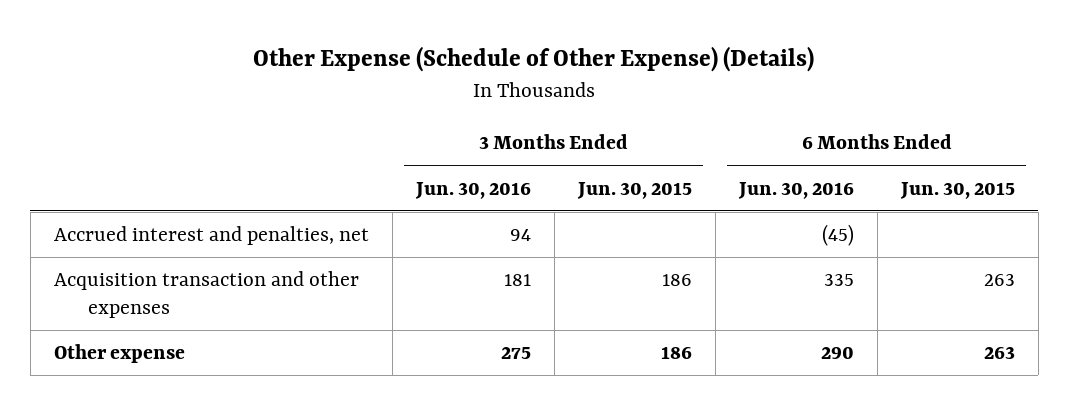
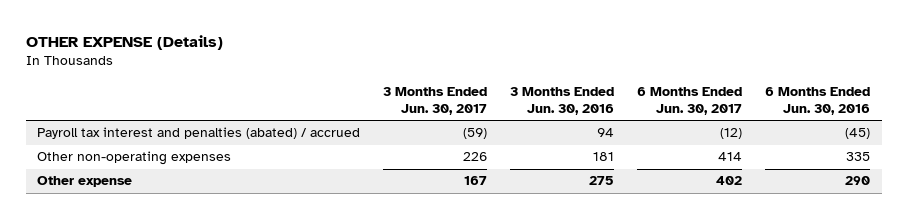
- Other Expense (Schedule of Other Expense) (Details)
+ OTHER EXPENSE (Details)
- | 3 Months Ended Jun. 30, 2016 | 3 Months Ended Jun. 30, 2015 | 6 Months Ended Jun. 30, 2016 | 6 Months Ended Jun. 30, 2015
+ | 3 Months Ended Jun. 30, 2017 | 3 Months Ended Jun. 30, 2016 | 6 Months Ended Jun. 30, 2017 | 6 Months Ended Jun. 30, 2016
- Accrued interest and penalties, net | 94 | | (45) |
- Acquisition transaction and other expenses | 181 | 186 | 335 | 263
+ Payroll tax interest and penalties (abated) / accrued | (59) | 94 | (12) | (45)
+ Other non-operating expenses | 226 | 181 | 414 | 335

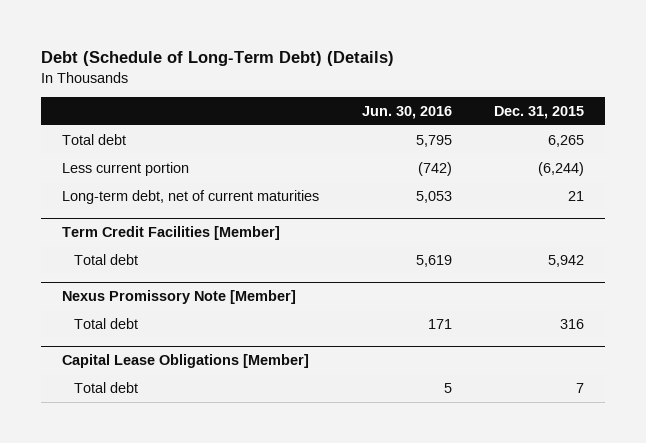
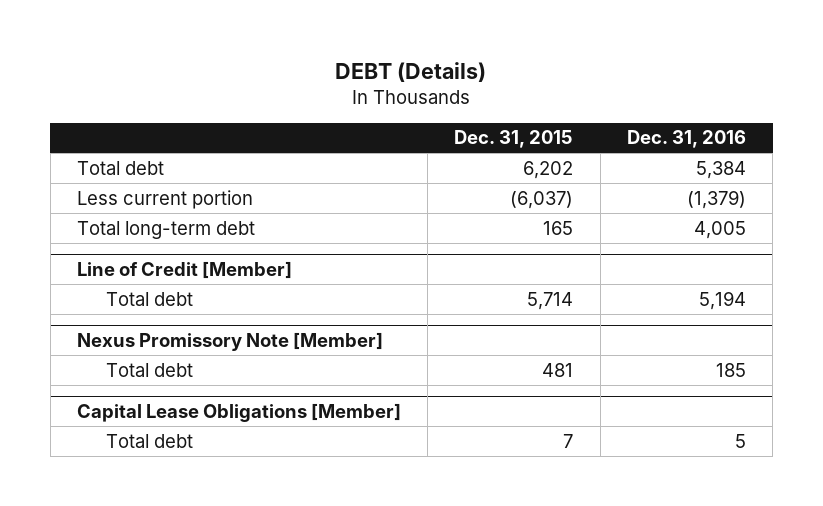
- Debt (Schedule of Long-Term Debt) (Details)
+ DEBT (Details)
- | Jun. 30, 2016 | Dec. 31, 2015
+ | Dec. 31, 2015 | Dec. 31, 2016
- Total debt | 5,795 | 6,265
- Less current portion | (742) | (6,244)
- Long-term debt, net of current maturities | 5,053 | 21
- Term Credit Facilities [Member]
- Total debt | 5,619 | 5,942
+ Total debt | 6,202 | 5,384
+ Less current portion | (6,037) | (1,379)
+ Total long-term debt | 165 | 4,005
+ Line of Credit [Member]
+ Total debt | 5,714 | 5,194
@ Nexus Promissory Note [Member]
- Total debt | 171 | 316
+ Total debt | 481 | 185

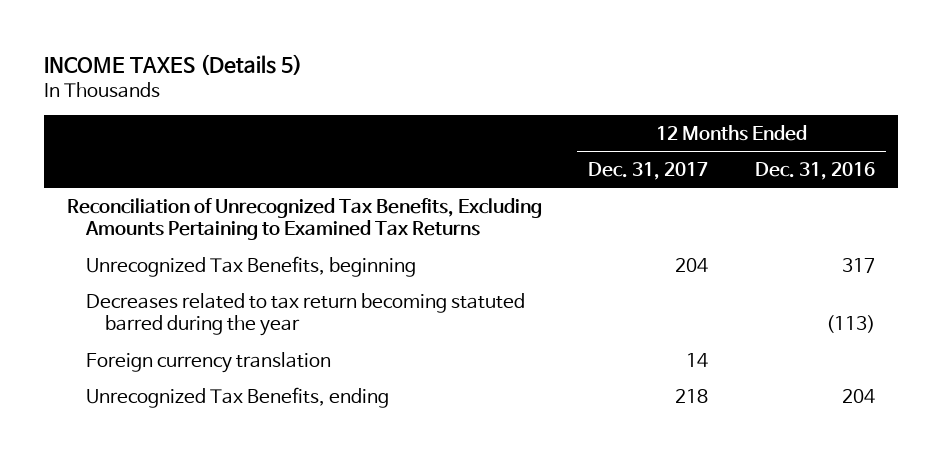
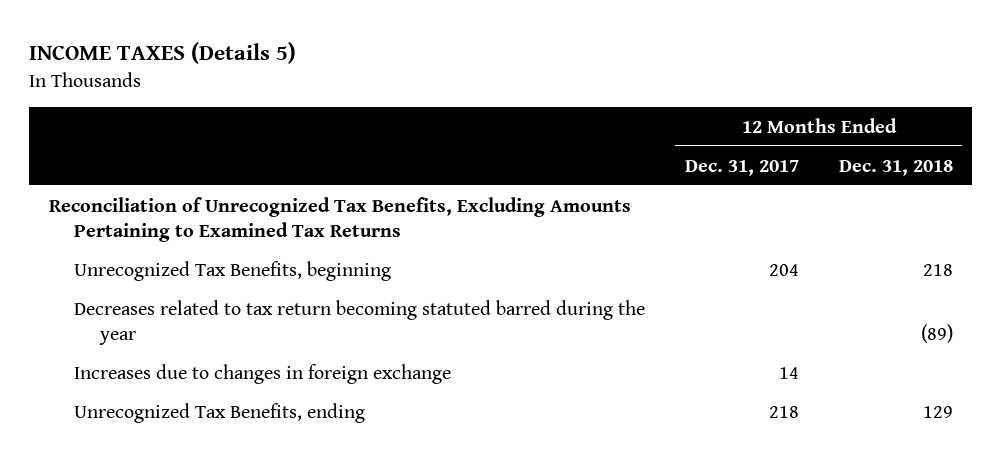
- | 12 Months Ended Dec. 31, 2017 | 12 Months Ended Dec. 31, 2016
+ | 12 Months Ended Dec. 31, 2017 | 12 Months Ended Dec. 31, 2018
- Foreign currency translation | 14 |
+ Increases due to changes in foreign exchange | 14 |

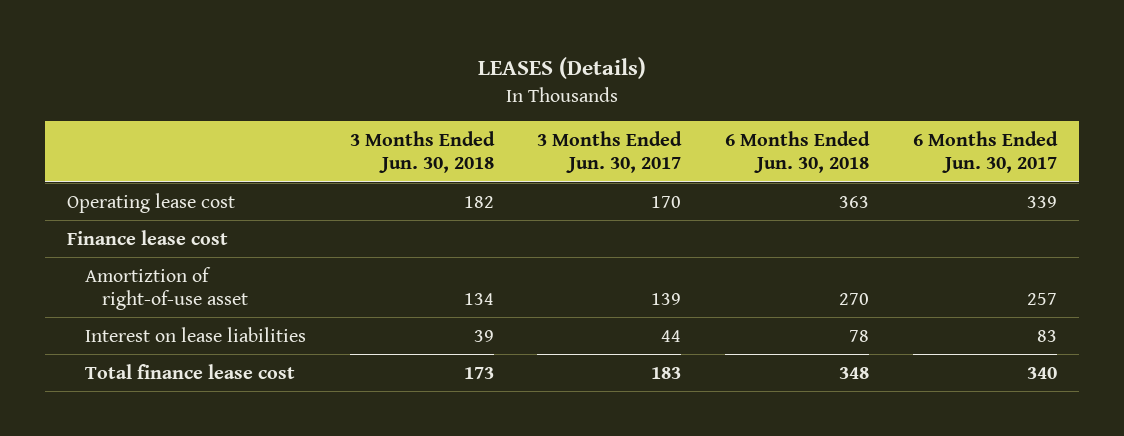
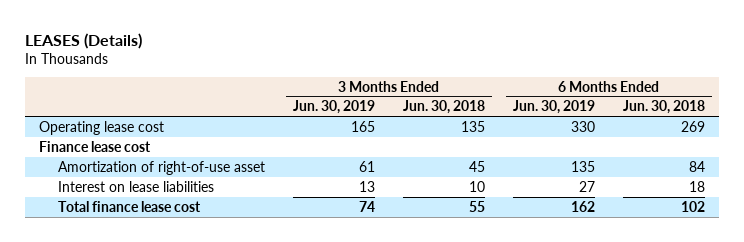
- | 3 Months Ended Jun. 30, 2018 | 3 Months Ended Jun. 30, 2017 | 6 Months Ended Jun. 30, 2018 | 6 Months Ended Jun. 30, 2017
+ | 3 Months Ended Jun. 30, 2019 | 3 Months Ended Jun. 30, 2018 | 6 Months Ended Jun. 30, 2019 | 6 Months Ended Jun. 30, 2018
- Operating lease cost | 182 | 170 | 363 | 339
+ Operating lease cost | 165 | 135 | 330 | 269
- Amortiztion of right-of-use asset | 134 | 139 | 270 | 257
- Interest on lease liabilities | 39 | 44 | 78 | 83
- Total finance lease cost | 173 | 183 | 348 | 340
+ Amortization of right-of-use asset | 61 | 45 | 135 | 84
+ Interest on lease liabilities | 13 | 10 | 27 | 18
+ Total finance lease cost | 74 | 55 | 162 | 102

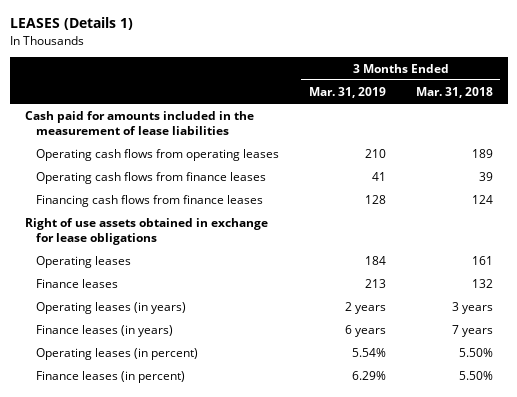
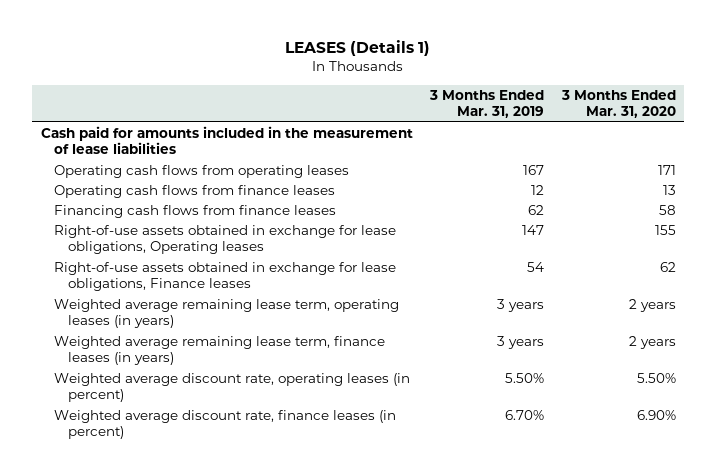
- | 3 Months Ended Mar. 31, 2019 | 3 Months Ended Mar. 31, 2018
+ | 3 Months Ended Mar. 31, 2019 | 3 Months Ended Mar. 31, 2020
- Operating cash flows from operating leases | 210 | 189
- Operating cash flows from finance leases | 41 | 39
- Financing cash flows from finance leases | 128 | 124
- Right of use assets obtained in exchange for lease obligations
- Operating leases | 184 | 161
- Finance leases | 213 | 132
- Operating leases (in years) | 2 years | 3 years
- Finance leases (in years) | 6 years | 7 years
- Operating leases (in percent) | 5.54% | 5.50%
- Finance leases (in percent) | 6.29% | 5.50%
+ Operating cash flows from operating leases | 167 | 171
+ Operating cash flows from finance leases | 12 | 13
+ Financing cash flows from finance leases | 62 | 58
+ Right-of-use assets obtained in exchange for lease obligations, Operating leases | 147 | 155
+ Right-of-use assets obtained in exchange for lease obligations, Finance leases | 54 | 62
+ Weighted average remaining lease term, operating leases (in years) | 3 years | 2 years
+ Weighted average remaining lease term, finance leases (in years) | 3 years | 2 years
+ Weighted average discount rate, operating leases (in percent) | 5.50% | 5.50%
+ Weighted average discount rate, finance leases (in percent) | 6.70% | 6.90%

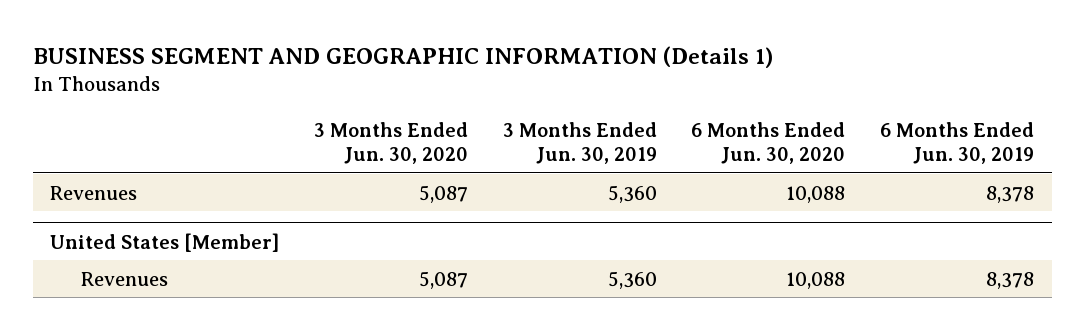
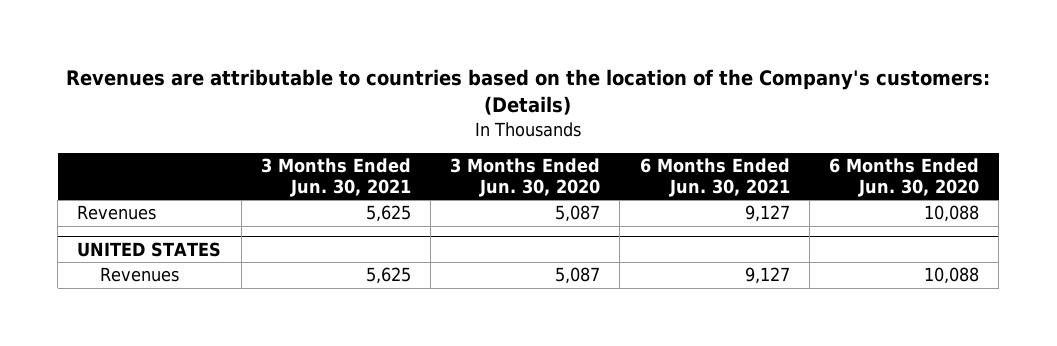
- BUSINESS SEGMENT AND GEOGRAPHIC INFORMATION (Details 1)
+ Revenues are attributable to countries based on the location of the Company's customers: (Details)
- | 3 Months Ended Jun. 30, 2020 | 3 Months Ended Jun. 30, 2019 | 6 Months Ended Jun. 30, 2020 | 6 Months Ended Jun. 30, 2019
+ | 3 Months Ended Jun. 30, 2021 | 3 Months Ended Jun. 30, 2020 | 6 Months Ended Jun. 30, 2021 | 6 Months Ended Jun. 30, 2020
- United States [Member]
+ UNITED STATES

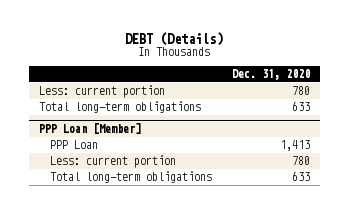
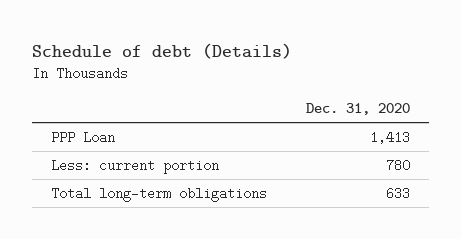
- DEBT (Details)
+ Schedule of debt (Details)
- Less: current portion | 780
- Total long-term obligations | 633
- PPP Loan [Member]

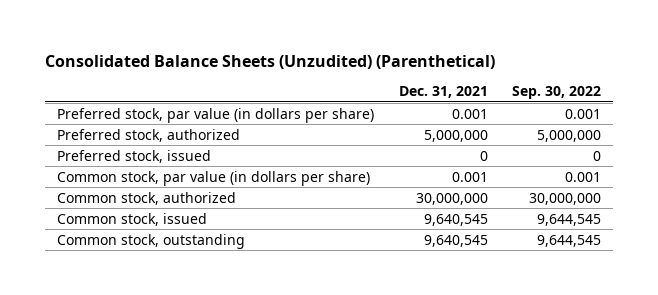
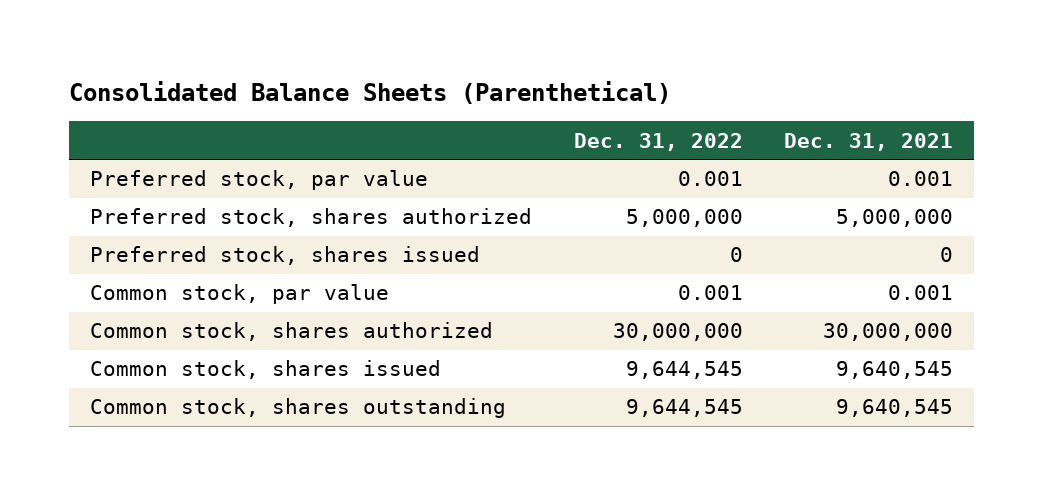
- Consolidated Balance Sheets (Unzudited) (Parenthetical)
+ Consolidated Balance Sheets (Parenthetical)
- | Dec. 31, 2021 | Sep. 30, 2022
+ | Dec. 31, 2022 | Dec. 31, 2021
- Preferred stock, par value (in dollars per share) | 0.001 | 0.001
- Preferred stock, authorized | 5,000,000 | 5,000,000
- Preferred stock, issued | 0 | 0
- Common stock, par value (in dollars per share) | 0.001 | 0.001
- Common stock, authorized | 30,000,000 | 30,000,000
- Common stock, issued | 9,640,545 | 9,644,545
- Common stock, outstanding | 9,640,545 | 9,644,545
+ Preferred stock, par value | 0.001 | 0.001
+ Preferred stock, shares authorized | 5,000,000 | 5,000,000
+ Preferred stock, shares issued | 0 | 0
+ Common stock, par value | 0.001 | 0.001
+ Common stock, shares authorized | 30,000,000 | 30,000,000
+ Common stock, shares issued | 9,644,545 | 9,640,545
+ Common stock, shares outstanding | 9,644,545 | 9,640,545

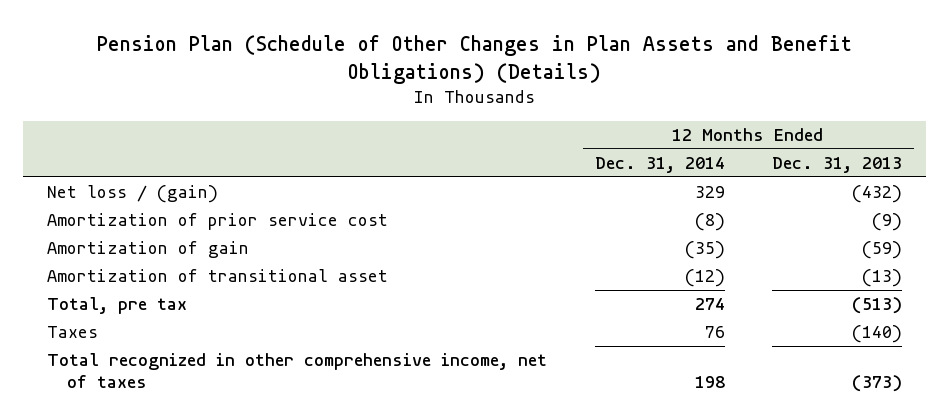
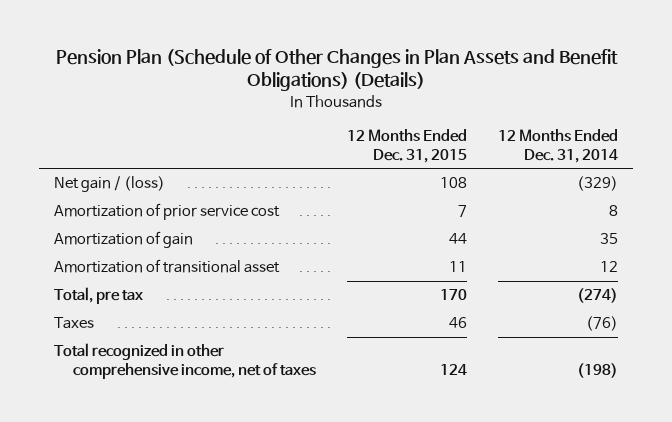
- | 12 Months Ended Dec. 31, 2014 | 12 Months Ended Dec. 31, 2013
+ | 12 Months Ended Dec. 31, 2015 | 12 Months Ended Dec. 31, 2014
- Net loss / (gain) | 329 | (432)
- Amortization of prior service cost | (8) | (9)
- Amortization of gain | (35) | (59)
- Amortization of transitional asset | (12) | (13)
- Total, pre tax | 274 | (513)
- Taxes | 76 | (140)
- Total recognized in other comprehensive income, net of taxes | 198 | (373)
+ Net gain / (loss) | 108 | (329)
+ Amortization of prior service cost | 7 | 8
+ Amortization of gain | 44 | 35
+ Amortization of transitional asset | 11 | 12
+ Total, pre tax | 170 | (274)
+ Taxes | 46 | (76)
+ Total recognized in other comprehensive income, net of taxes | 124 | (198)

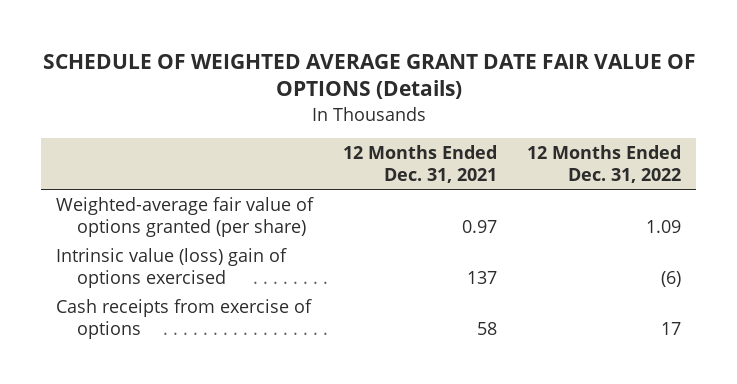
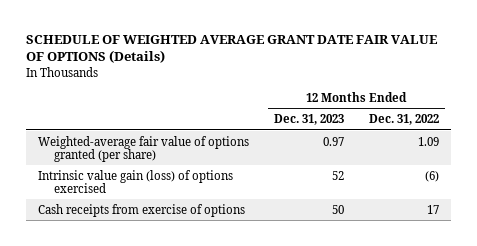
- | 12 Months Ended Dec. 31, 2021 | 12 Months Ended Dec. 31, 2022
+ | 12 Months Ended Dec. 31, 2023 | 12 Months Ended Dec. 31, 2022
- Intrinsic value (loss) gain of options exercised | 137 | (6)
+ Intrinsic value gain (loss) of options exercised | 52 | (6)

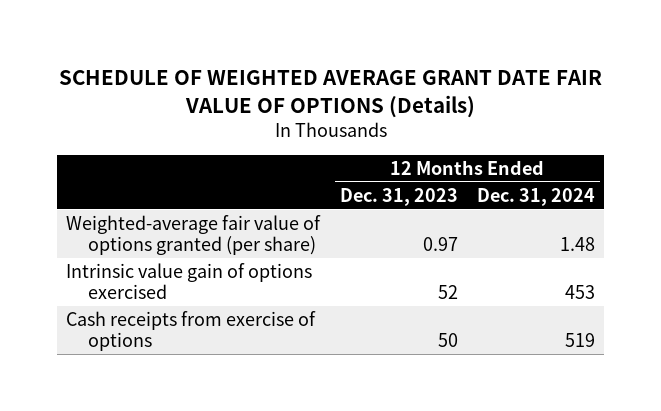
- | 12 Months Ended Dec. 31, 2023 | 12 Months Ended Dec. 31, 2022
+ | 12 Months Ended Dec. 31, 2023 | 12 Months Ended Dec. 31, 2024
- Intrinsic value gain (loss) of options exercised | 52 | (6)
+ Intrinsic value gain of options exercised | 52 | 453

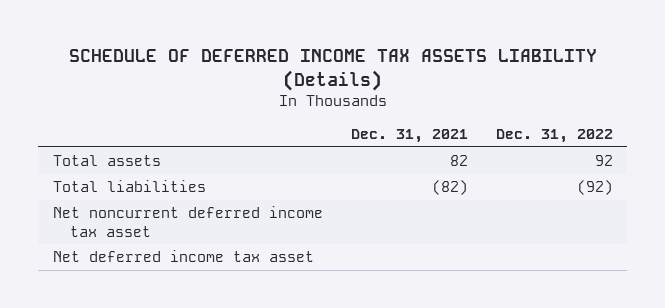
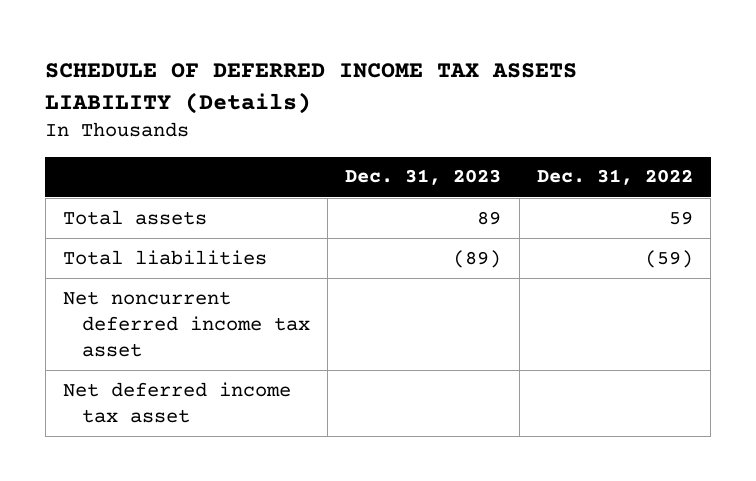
- | Dec. 31, 2021 | Dec. 31, 2022
+ | Dec. 31, 2023 | Dec. 31, 2022
- Total assets | 82 | 92
- Total liabilities | (82) | (92)
+ Total assets | 89 | 59
+ Total liabilities | (89) | (59)

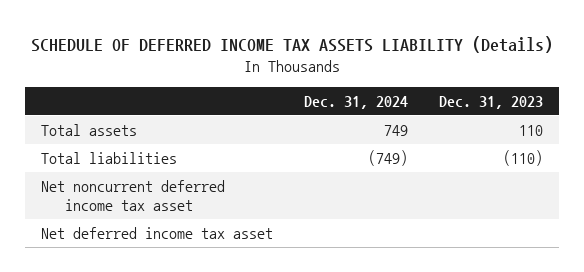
- | Dec. 31, 2023 | Dec. 31, 2022
+ | Dec. 31, 2024 | Dec. 31, 2023
- Total assets | 89 | 59
- Total liabilities | (89) | (59)
+ Total assets | 749 | 110
+ Total liabilities | (749) | (110)

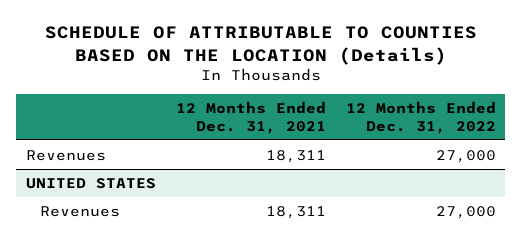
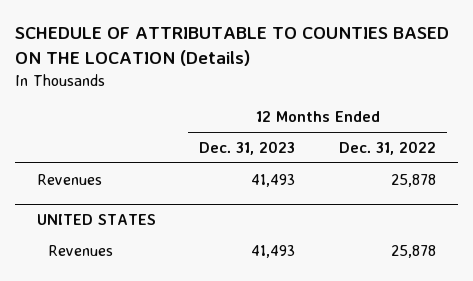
- | 12 Months Ended Dec. 31, 2021 | 12 Months Ended Dec. 31, 2022
+ | 12 Months Ended Dec. 31, 2023 | 12 Months Ended Dec. 31, 2022
- Revenues | 18,311 | 27,000
+ Revenues | 41,493 | 25,878
@ UNITED STATES
- Revenues | 18,311 | 27,000
+ Revenues | 41,493 | 25,878

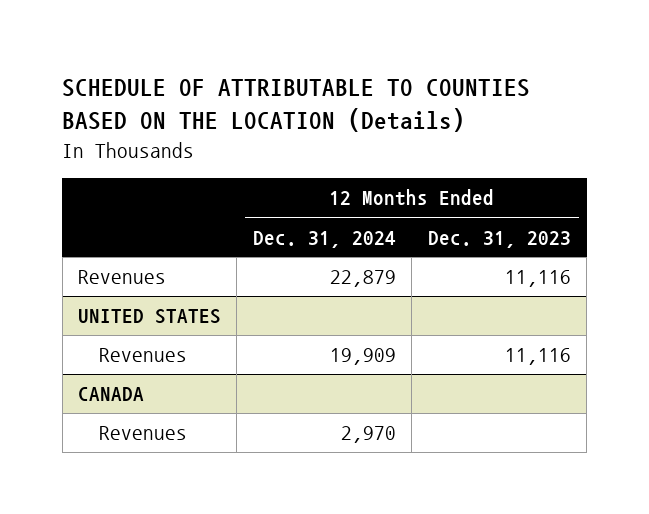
- | 12 Months Ended Dec. 31, 2023 | 12 Months Ended Dec. 31, 2022
+ | 12 Months Ended Dec. 31, 2024 | 12 Months Ended Dec. 31, 2023
- Revenues | 41,493 | 25,878
+ Revenues | 22,879 | 11,116
@ UNITED STATES
- Revenues | 41,493 | 25,878
+ Revenues | 19,909 | 11,116
+ CANADA
+ Revenues | 2,970 |

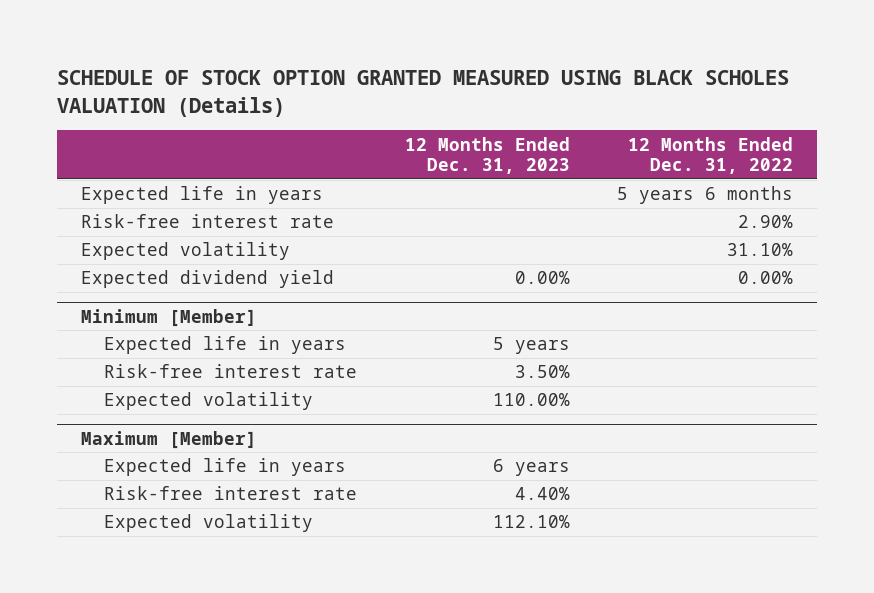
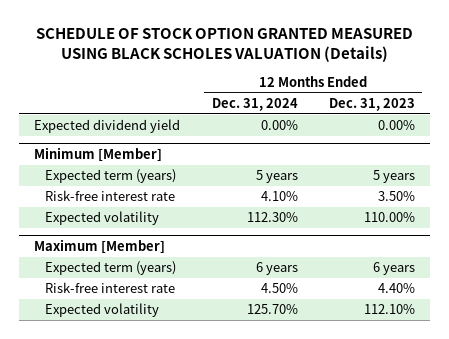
- | 12 Months Ended Dec. 31, 2023 | 12 Months Ended Dec. 31, 2022
+ | 12 Months Ended Dec. 31, 2024 | 12 Months Ended Dec. 31, 2023
- Expected life in years | | 5 years 6 months
- Risk-free interest rate | | 2.90%
- Expected volatility | | 31.10%
@ Minimum [Member]
- Expected life in years | 5 years |
+ Expected term (years) | 5 years | 5 years
@ Maximum [Member]
- Expected life in years | 6 years |
+ Expected term (years) | 6 years | 6 years

